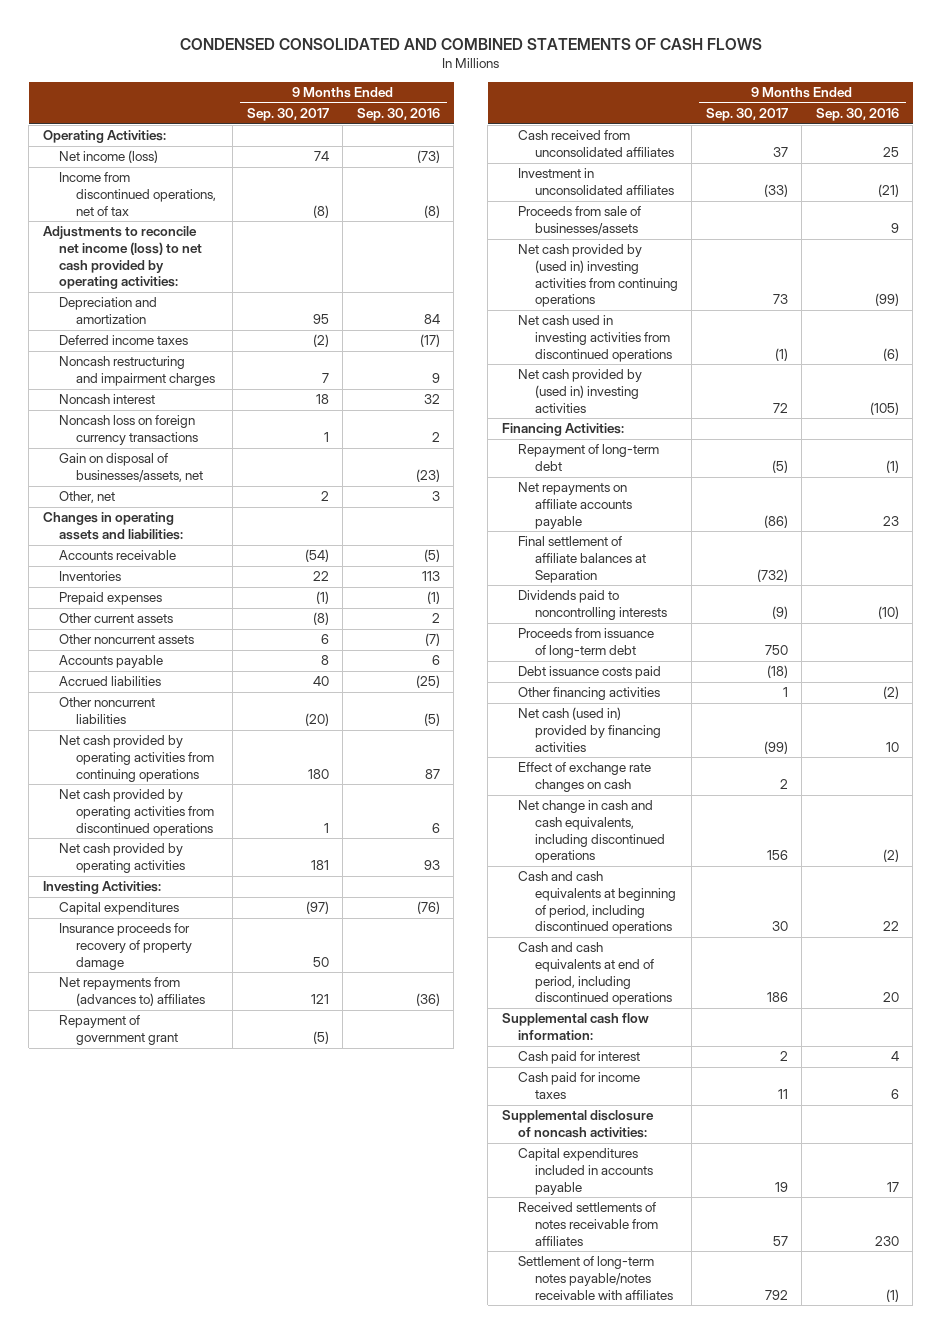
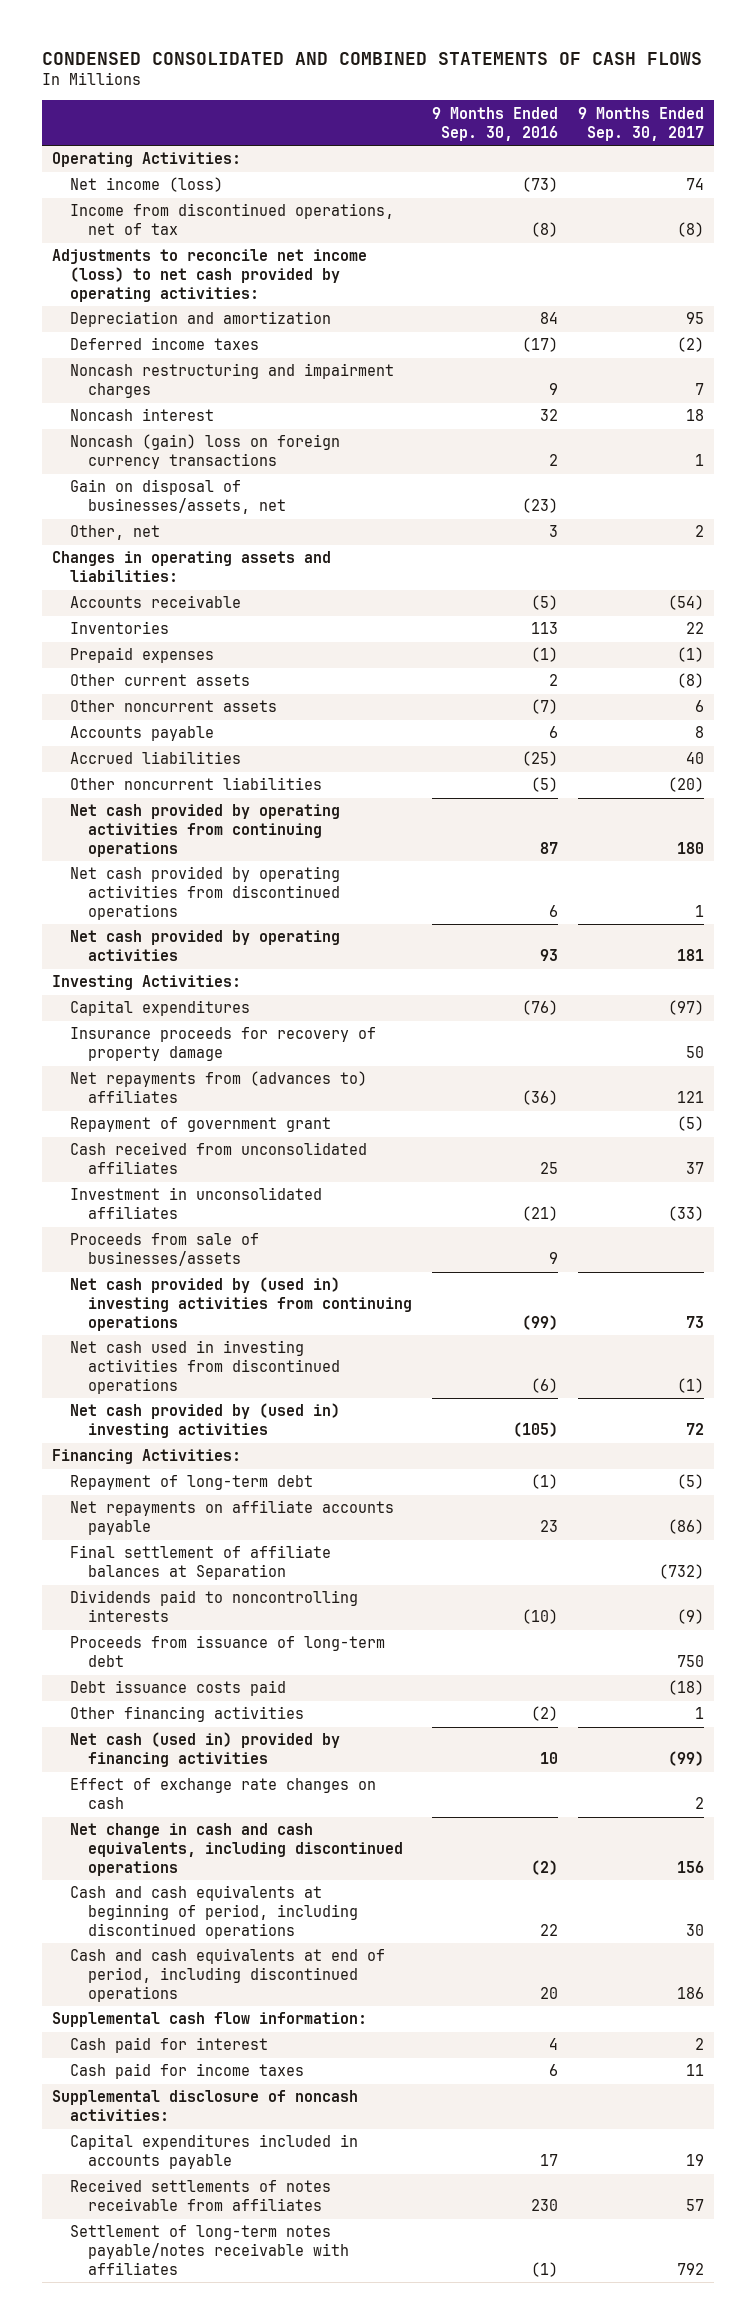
- | 9 Months Ended Sep. 30, 2017 | 9 Months Ended Sep. 30, 2016
+ | 9 Months Ended Sep. 30, 2016 | 9 Months Ended Sep. 30, 2017
- Noncash loss on foreign currency transactions | 1 | 2
+ Noncash (gain) loss on foreign currency transactions | 2 | 1

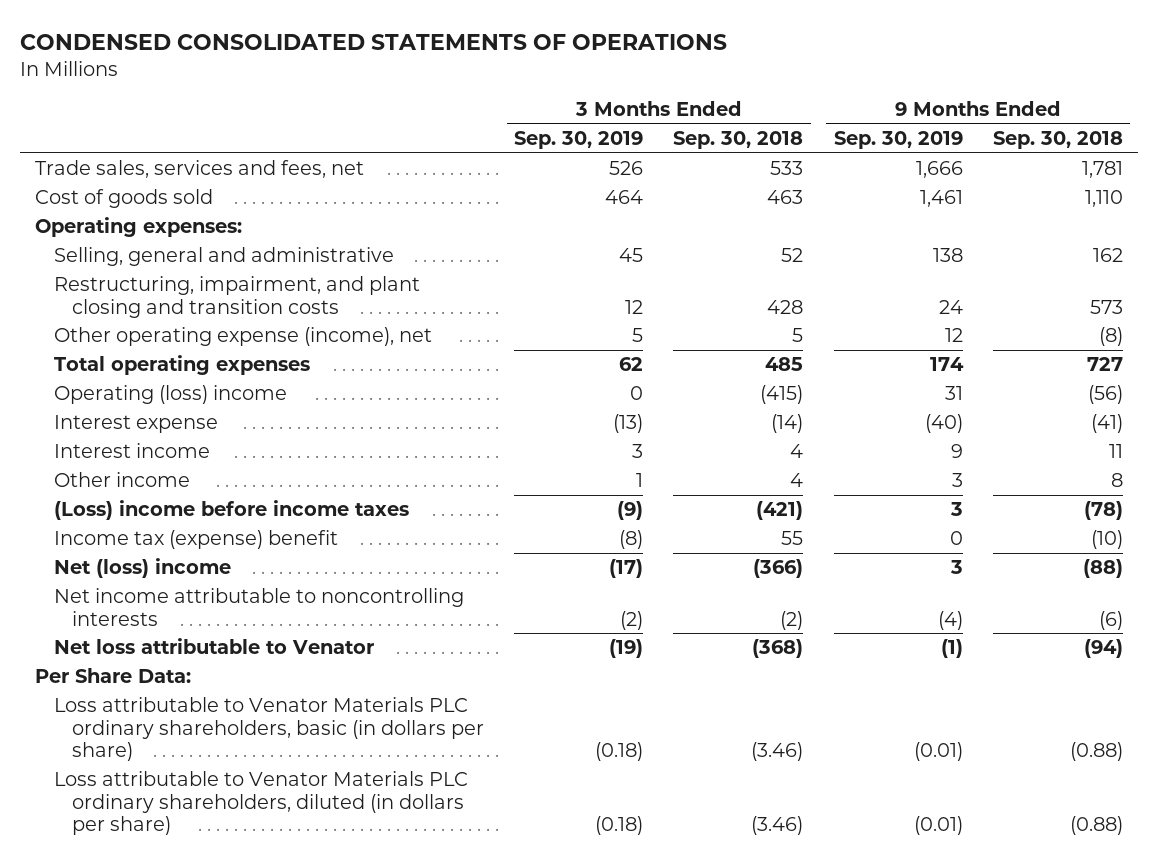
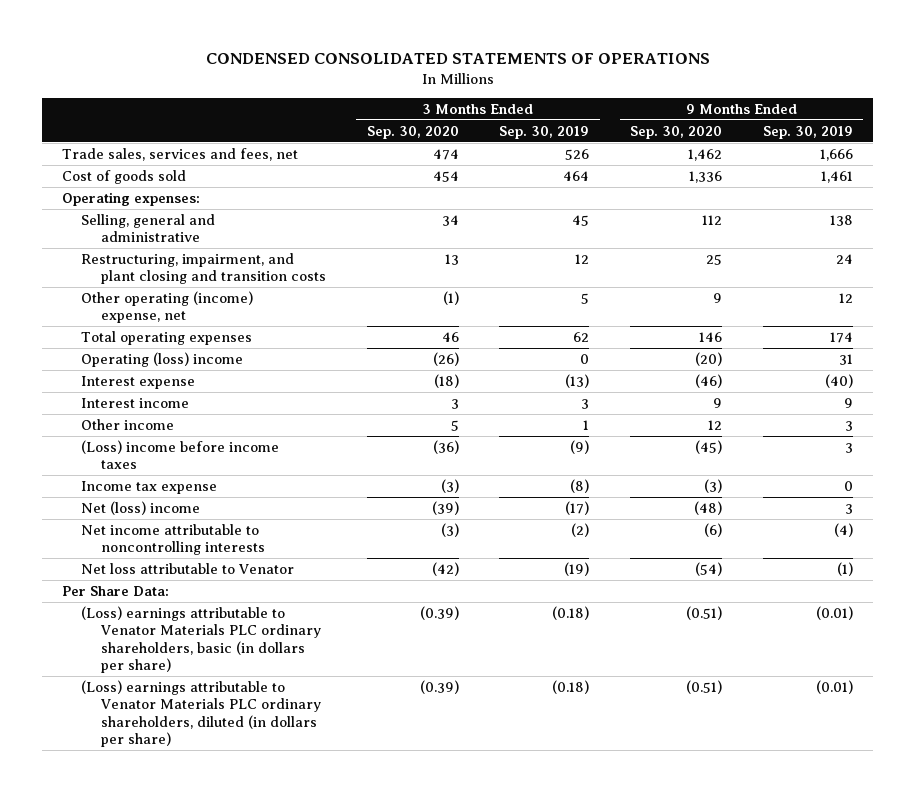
- | 3 Months Ended Sep. 30, 2019 | 3 Months Ended Sep. 30, 2018 | 9 Months Ended Sep. 30, 2019 | 9 Months Ended Sep. 30, 2018
+ | 3 Months Ended Sep. 30, 2020 | 3 Months Ended Sep. 30, 2019 | 9 Months Ended Sep. 30, 2020 | 9 Months Ended Sep. 30, 2019
- Other operating expense (income), net | 5 | 5 | 12 | (8)
+ Other operating (income) expense, net | (1) | 5 | 9 | 12
- Income tax (expense) benefit | (8) | 55 | 0 | (10)
+ Income tax expense | (3) | (8) | (3) | 0
- Loss attributable to Venator Materials PLC ordinary shareholders, basic (in dollars per share) | (0.18) | (3.46) | (0.01) | (0.88)
- Loss attributable to Venator Materials PLC ordinary shareholders, diluted (in dollars per share) | (0.18) | (3.46) | (0.01) | (0.88)
+ (Loss) earnings attributable to Venator Materials PLC ordinary shareholders, basic (in dollars per share) | (0.39) | (0.18) | (0.51) | (0.01)
+ (Loss) earnings attributable to Venator Materials PLC ordinary shareholders, diluted (in dollars per share) | (0.39) | (0.18) | (0.51) | (0.01)

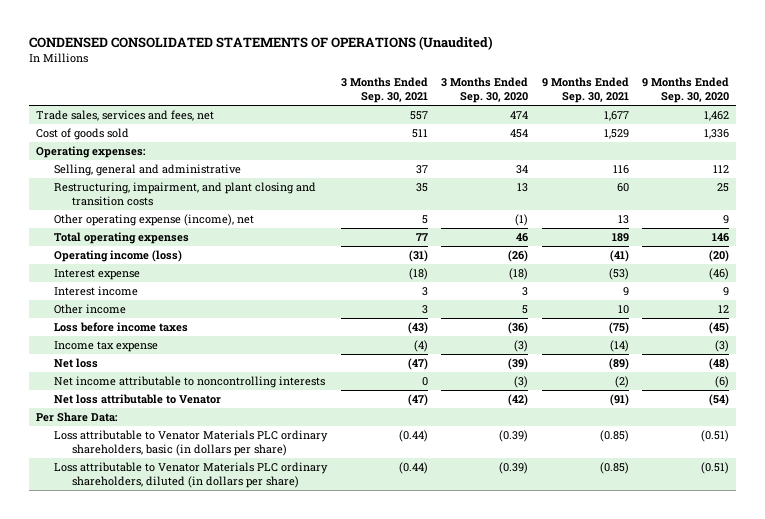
- CONDENSED CONSOLIDATED STATEMENTS OF OPERATIONS
+ CONDENSED CONSOLIDATED STATEMENTS OF OPERATIONS (Unaudited)
- | 3 Months Ended Sep. 30, 2020 | 3 Months Ended Sep. 30, 2019 | 9 Months Ended Sep. 30, 2020 | 9 Months Ended Sep. 30, 2019
+ | 3 Months Ended Sep. 30, 2021 | 3 Months Ended Sep. 30, 2020 | 9 Months Ended Sep. 30, 2021 | 9 Months Ended Sep. 30, 2020
- Other operating (income) expense, net | (1) | 5 | 9 | 12
+ Other operating expense (income), net | 5 | (1) | 13 | 9
- Operating (loss) income | (26) | 0 | (20) | 31
+ Operating income (loss) | (31) | (26) | (41) | (20)
- (Loss) income before income taxes | (36) | (9) | (45) | 3
+ Loss before income taxes | (43) | (36) | (75) | (45)
- Net (loss) income | (39) | (17) | (48) | 3
+ Net loss | (47) | (39) | (89) | (48)
- (Loss) earnings attributable to Venator Materials PLC ordinary shareholders, basic (in dollars per share) | (0.39) | (0.18) | (0.51) | (0.01)
- (Loss) earnings attributable to Venator Materials PLC ordinary shareholders, diluted (in dollars per share) | (0.39) | (0.18) | (0.51) | (0.01)
+ Loss attributable to Venator Materials PLC ordinary shareholders, basic (in dollars per share) | (0.44) | (0.39) | (0.85) | (0.51)
+ Loss attributable to Venator Materials PLC ordinary shareholders, diluted (in dollars per share) | (0.44) | (0.39) | (0.85) | (0.51)

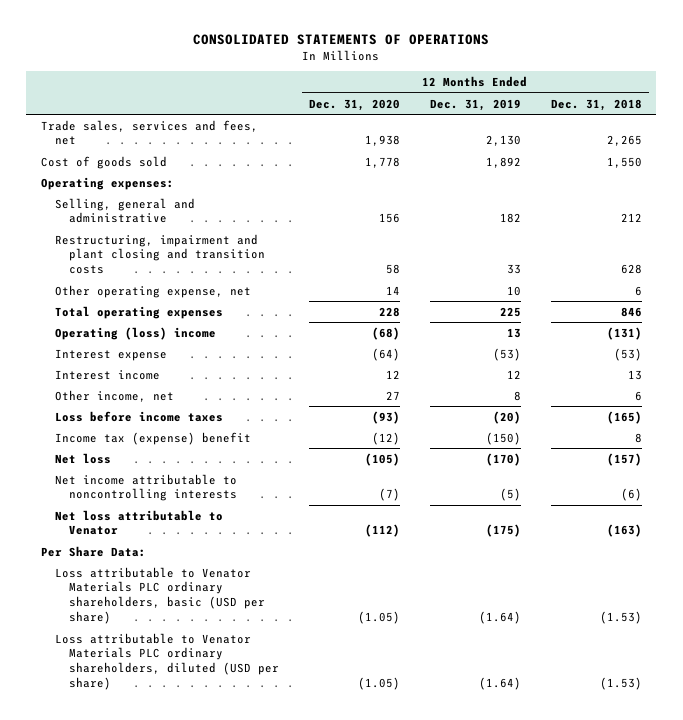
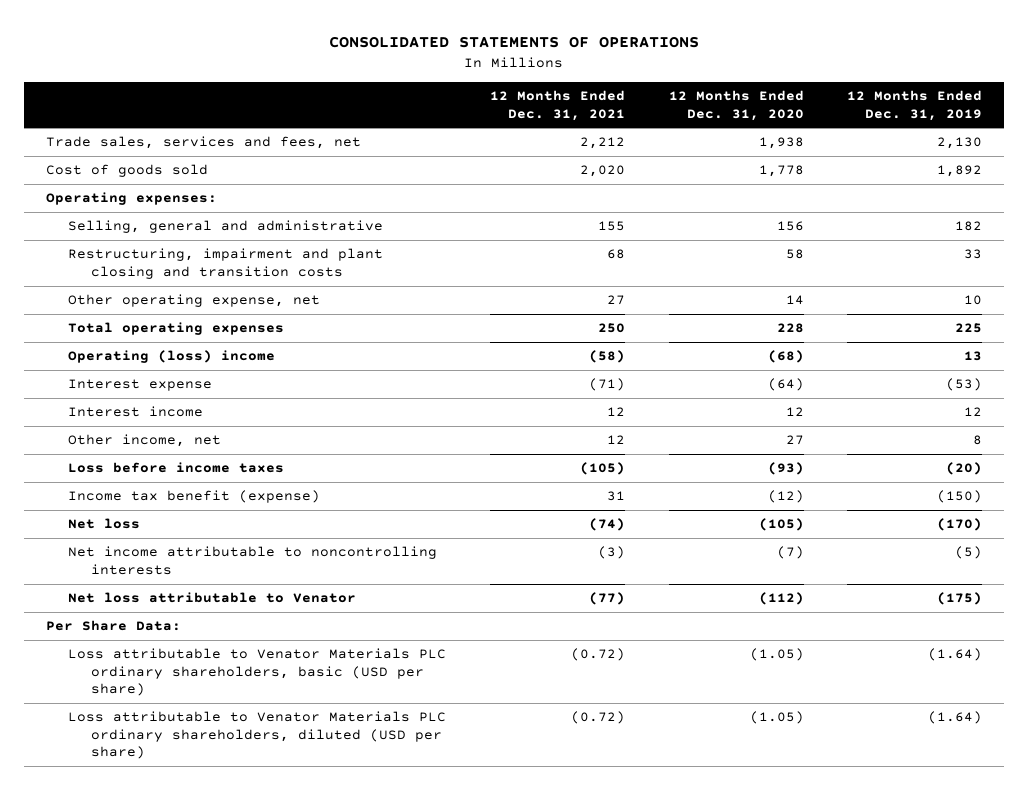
- | 12 Months Ended Dec. 31, 2020 | 12 Months Ended Dec. 31, 2019 | 12 Months Ended Dec. 31, 2018
+ | 12 Months Ended Dec. 31, 2021 | 12 Months Ended Dec. 31, 2020 | 12 Months Ended Dec. 31, 2019
- Income tax (expense) benefit | (12) | (150) | 8
+ Income tax benefit (expense) | 31 | (12) | (150)

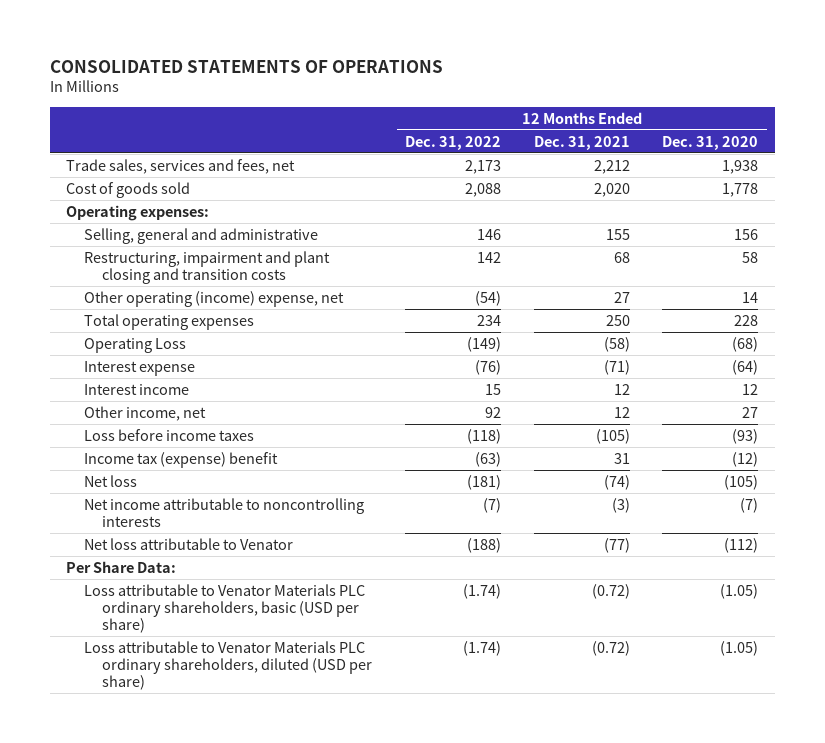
- | 12 Months Ended Dec. 31, 2021 | 12 Months Ended Dec. 31, 2020 | 12 Months Ended Dec. 31, 2019
+ | 12 Months Ended Dec. 31, 2022 | 12 Months Ended Dec. 31, 2021 | 12 Months Ended Dec. 31, 2020
- Other operating expense, net | 27 | 14 | 10
+ Other operating (income) expense, net | (54) | 27 | 14
- Operating (loss) income | (58) | (68) | 13
+ Operating Loss | (149) | (58) | (68)
- Income tax benefit (expense) | 31 | (12) | (150)
+ Income tax (expense) benefit | (63) | 31 | (12)

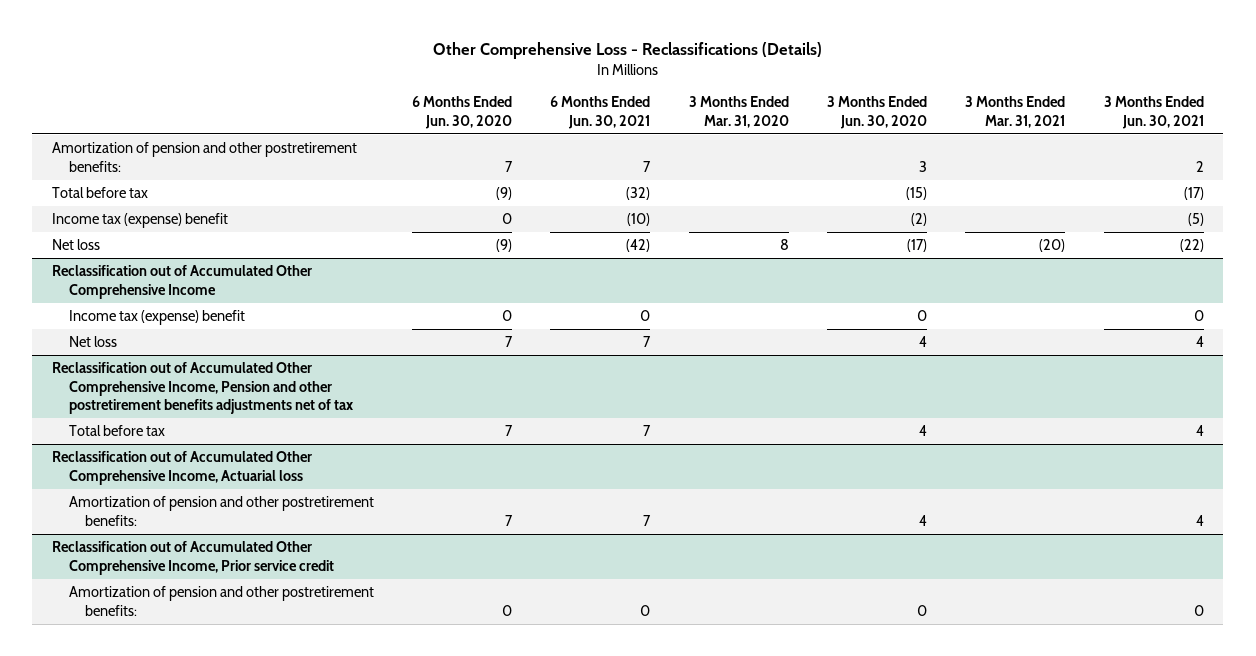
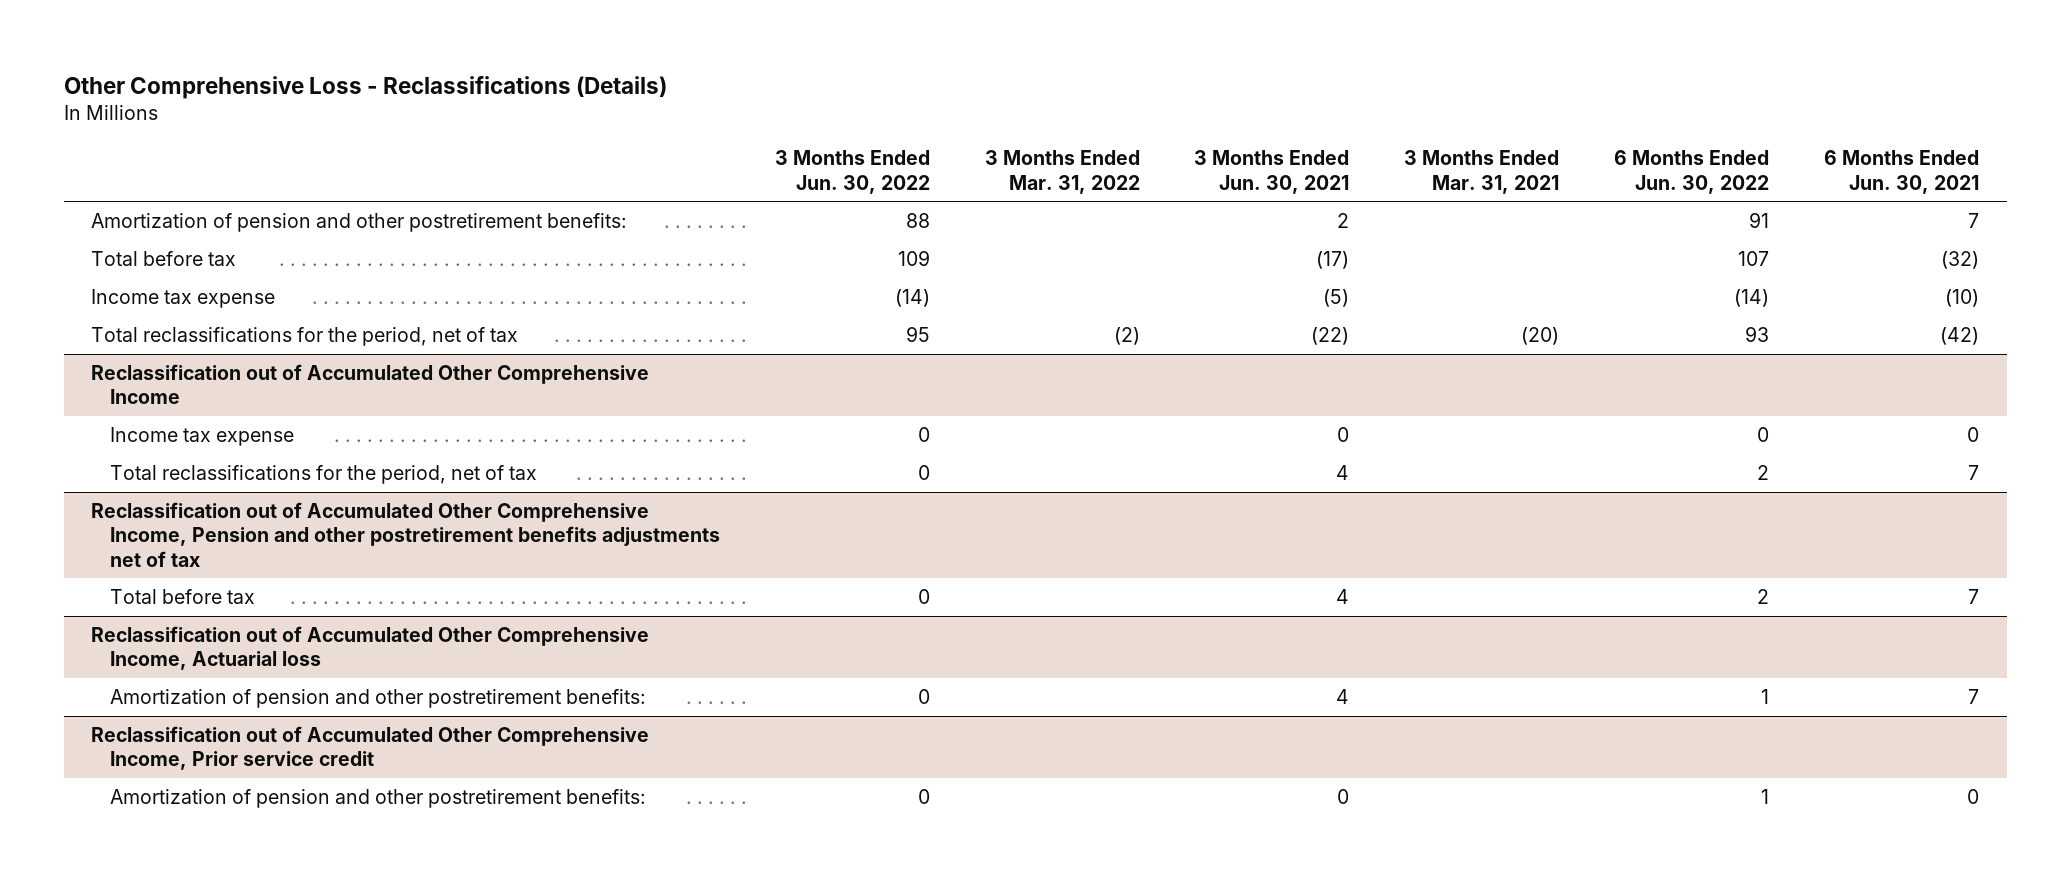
- | 6 Months Ended Jun. 30, 2020 | 6 Months Ended Jun. 30, 2021 | 3 Months Ended Mar. 31, 2020 | 3 Months Ended Jun. 30, 2020 | 3 Months Ended Mar. 31, 2021 | 3 Months Ended Jun. 30, 2021
+ | 3 Months Ended Jun. 30, 2022 | 3 Months Ended Mar. 31, 2022 | 3 Months Ended Jun. 30, 2021 | 3 Months Ended Mar. 31, 2021 | 6 Months Ended Jun. 30, 2022 | 6 Months Ended Jun. 30, 2021
- Income tax (expense) benefit | 0 | (10) | | (2) | | (5)
- Net loss | (9) | (42) | 8 | (17) | (20) | (22)
+ Income tax expense | (14) | | (5) | | (14) | (10)
+ Total reclassifications for the period, net of tax | 95 | (2) | (22) | (20) | 93 | (42)
@ Reclassification out of Accumulated Other Comprehensive Income
- Income tax (expense) benefit | 0 | 0 | | 0 | | 0
- Net loss | 7 | 7 | | 4 | | 4
+ Income tax expense | 0 | | 0 | | 0 | 0
+ Total reclassifications for the period, net of tax | 0 | | 4 | | 2 | 7

